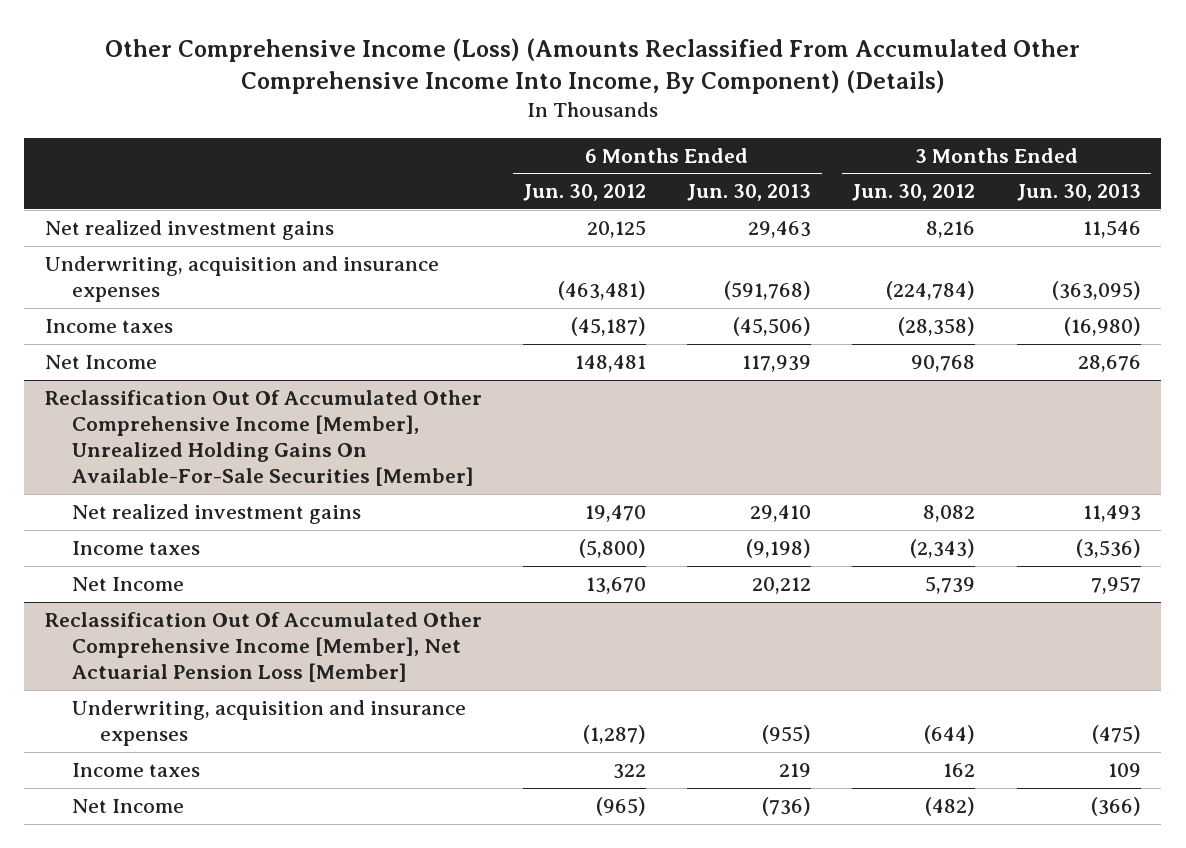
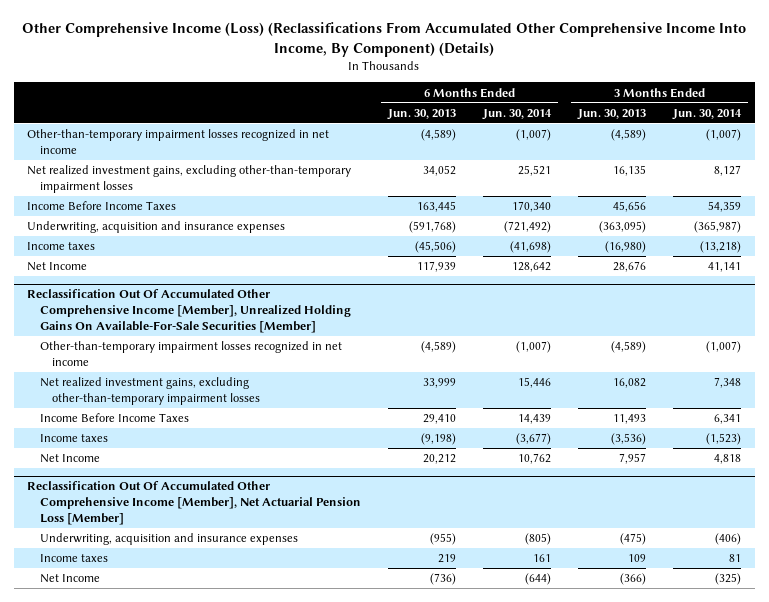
- Other Comprehensive Income (Loss) (Amounts Reclassified From Accumulated Other Comprehensive Income Into Income, By Component) (Details)
+ Other Comprehensive Income (Loss) (Reclassifications From Accumulated Other Comprehensive Income Into Income, By Component) (Details)
- | 6 Months Ended Jun. 30, 2012 | 6 Months Ended Jun. 30, 2013 | 3 Months Ended Jun. 30, 2012 | 3 Months Ended Jun. 30, 2013
+ | 6 Months Ended Jun. 30, 2013 | 6 Months Ended Jun. 30, 2014 | 3 Months Ended Jun. 30, 2013 | 3 Months Ended Jun. 30, 2014
- Net realized investment gains | 20,125 | 29,463 | 8,216 | 11,546
+ Other-than-temporary impairment losses recognized in net income | (4,589) | (1,007) | (4,589) | (1,007)
+ Net realized investment gains, excluding other-than-temporary impairment losses | 34,052 | 25,521 | 16,135 | 8,127
+ Income Before Income Taxes | 163,445 | 170,340 | 45,656 | 54,359
@ Reclassification Out Of Accumulated Other Comprehensive Income [Member], Unrealized Holding Gains On Available-For-Sale Securities [Member]
- Net realized investment gains | 19,470 | 29,410 | 8,082 | 11,493
+ Other-than-temporary impairment losses recognized in net income | (4,589) | (1,007) | (4,589) | (1,007)
+ Net realized investment gains, excluding other-than-temporary impairment losses | 33,999 | 15,446 | 16,082 | 7,348
+ Income Before Income Taxes | 29,410 | 14,439 | 11,493 | 6,341

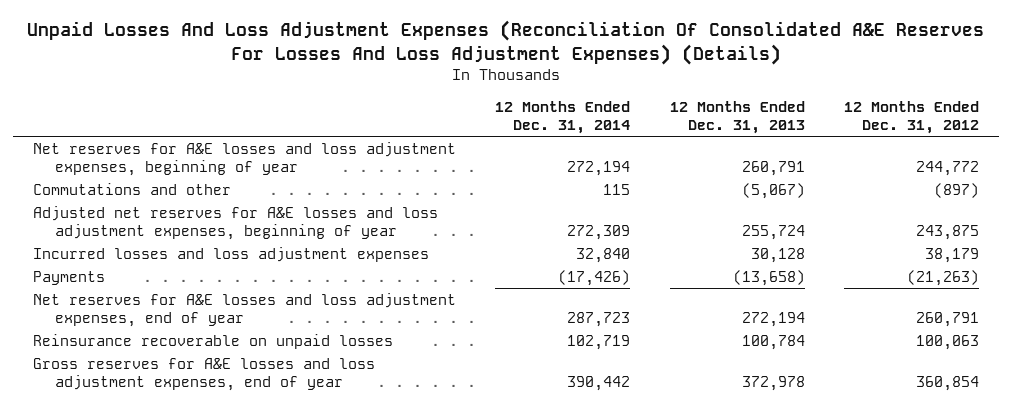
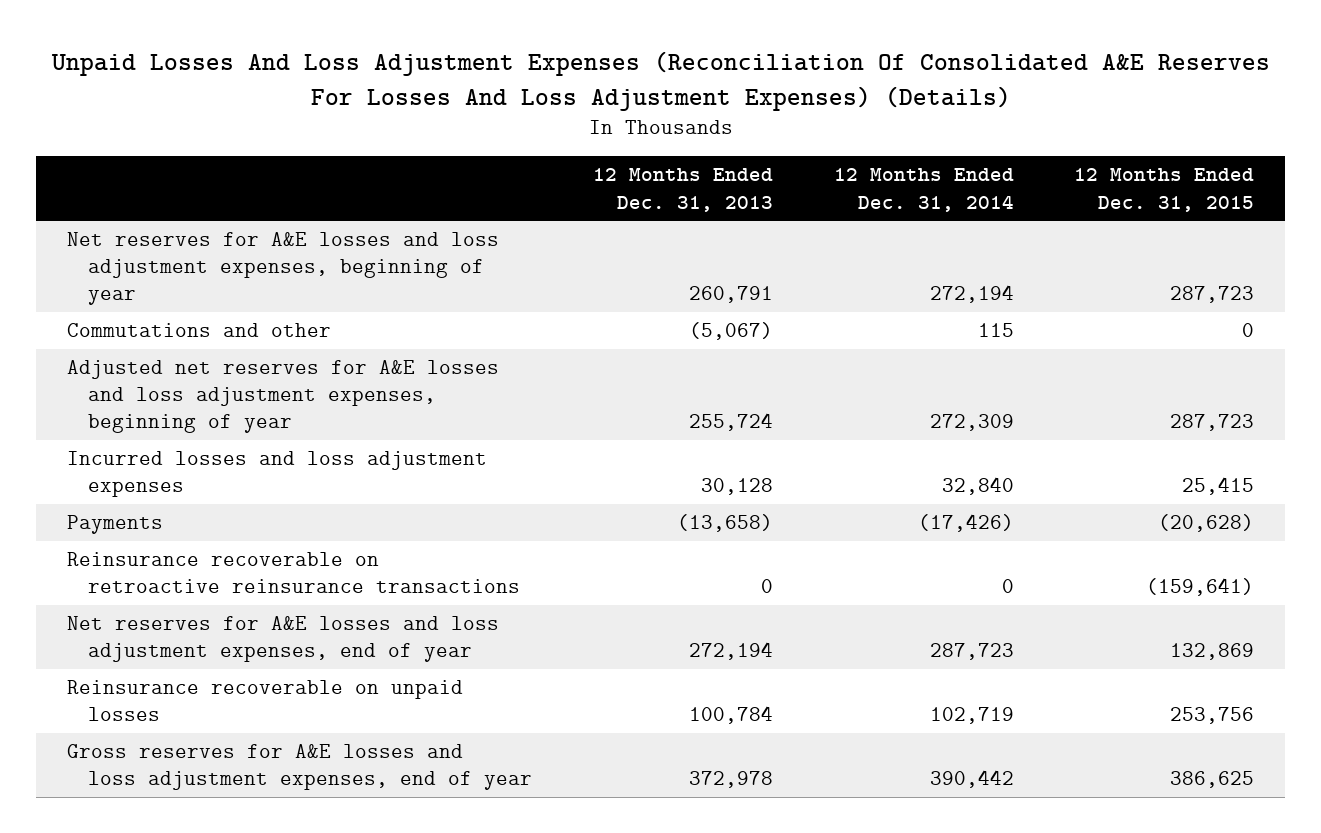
- | 12 Months Ended Dec. 31, 2014 | 12 Months Ended Dec. 31, 2013 | 12 Months Ended Dec. 31, 2012
+ | 12 Months Ended Dec. 31, 2013 | 12 Months Ended Dec. 31, 2014 | 12 Months Ended Dec. 31, 2015
+ Reinsurance recoverable on retroactive reinsurance transactions | 0 | 0 | (159,641)

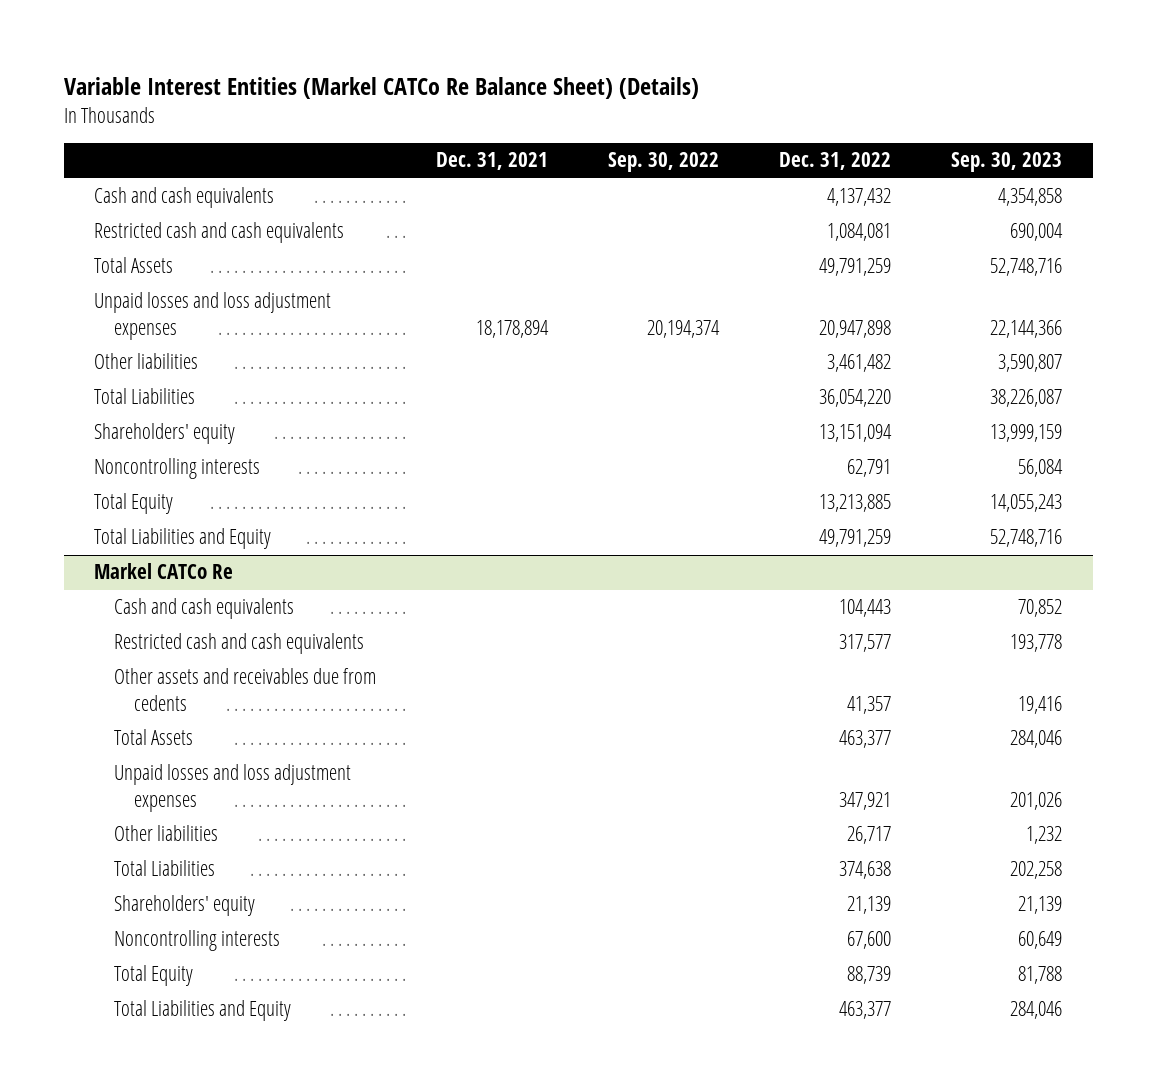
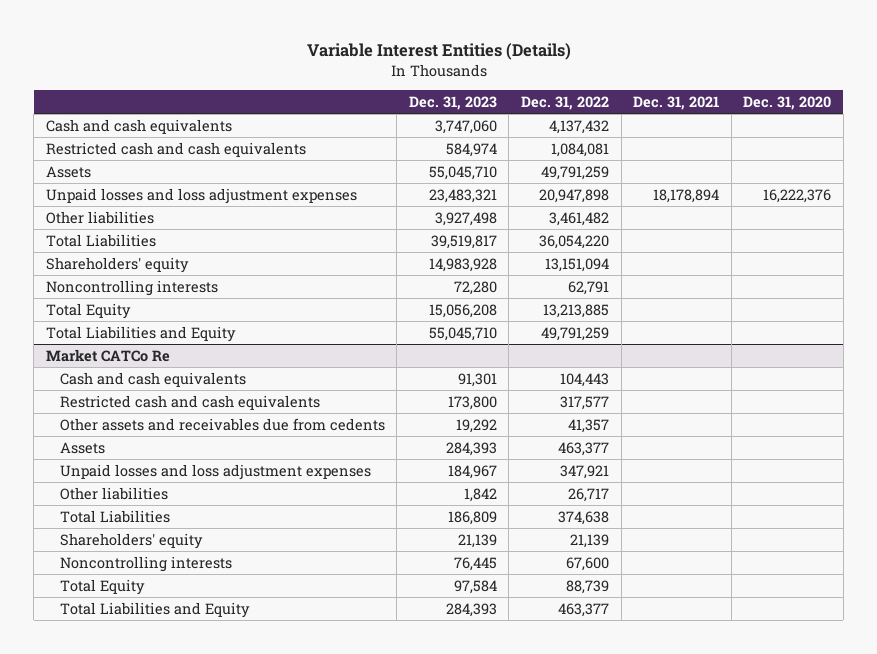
- Variable Interest Entities (Markel CATCo Re Balance Sheet) (Details)
+ Variable Interest Entities (Details)
- | Dec. 31, 2021 | Sep. 30, 2022 | Dec. 31, 2022 | Sep. 30, 2023
+ | Dec. 31, 2023 | Dec. 31, 2022 | Dec. 31, 2021 | Dec. 31, 2020
- Total Assets | | | 49,791,259 | 52,748,716
+ Assets | 55,045,710 | 49,791,259 | |
- Markel CATCo Re
+ Market CATCo Re
- Total Assets | | | 463,377 | 284,046
+ Assets | 284,393 | 463,377 | |

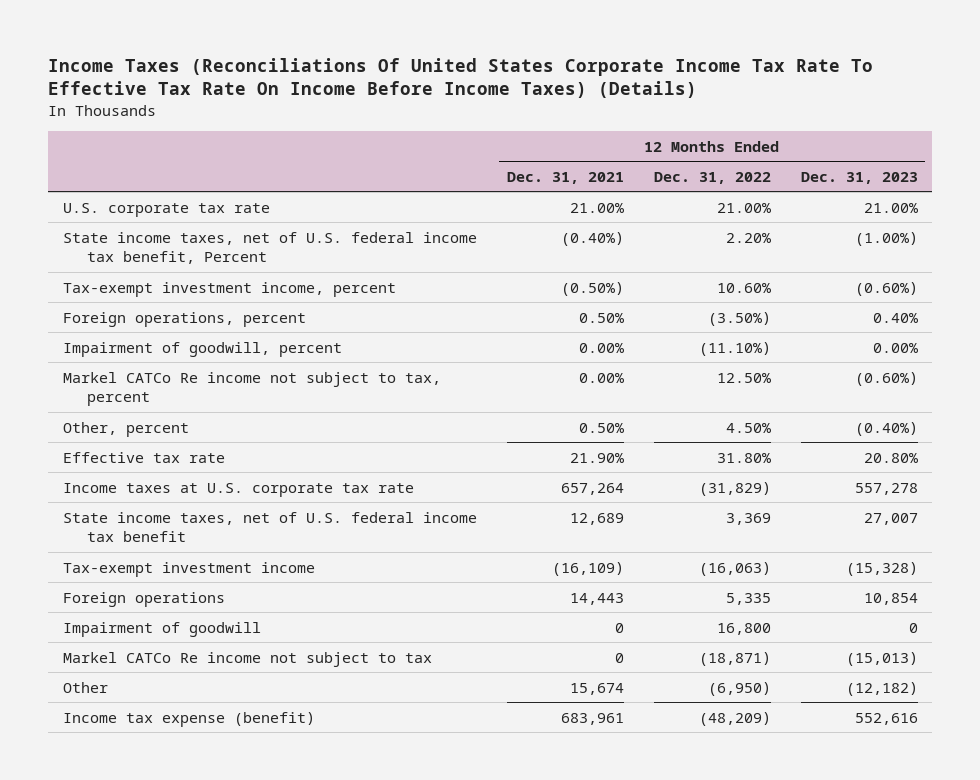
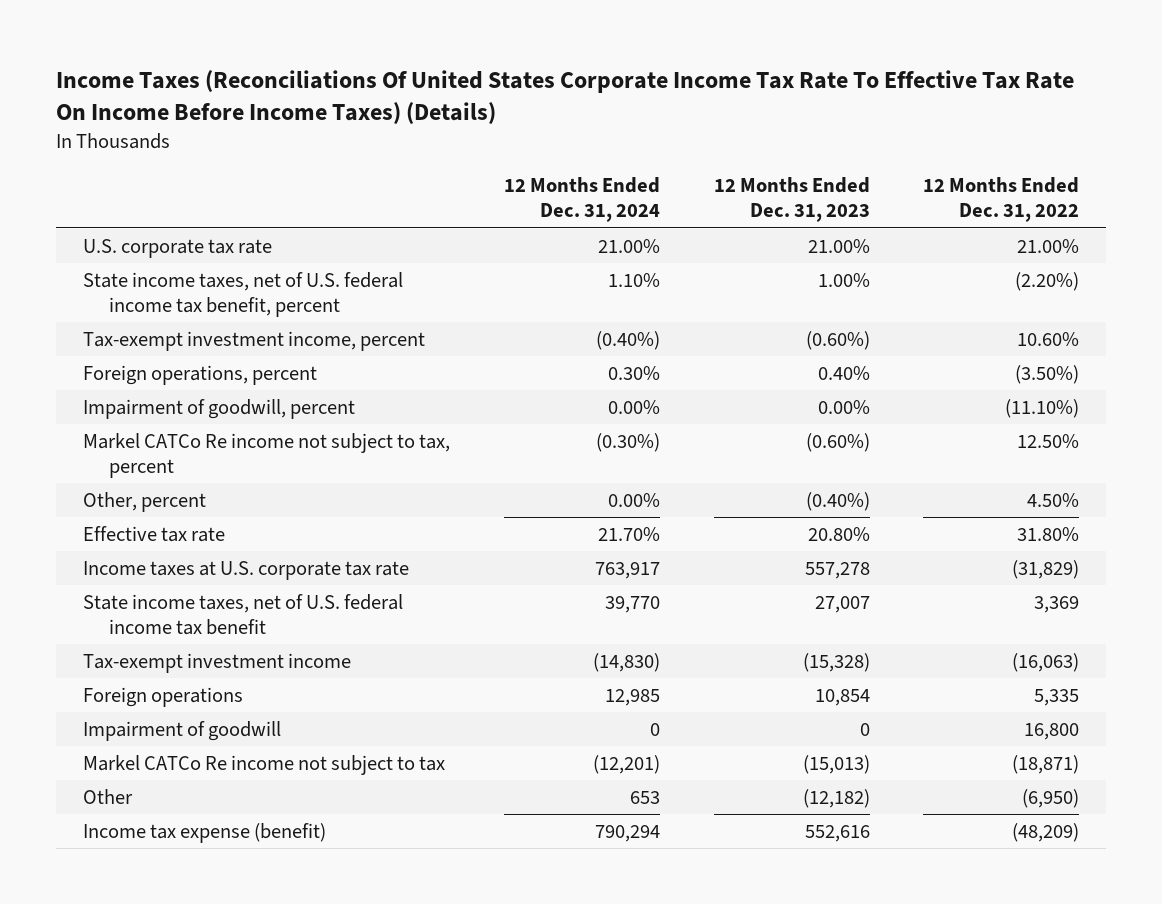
- | 12 Months Ended Dec. 31, 2021 | 12 Months Ended Dec. 31, 2022 | 12 Months Ended Dec. 31, 2023
+ | 12 Months Ended Dec. 31, 2024 | 12 Months Ended Dec. 31, 2023 | 12 Months Ended Dec. 31, 2022
- State income taxes, net of U.S. federal income tax benefit, Percent | (0.40%) | 2.20% | (1.00%)
+ State income taxes, net of U.S. federal income tax benefit, percent | 1.10% | 1.00% | (2.20%)

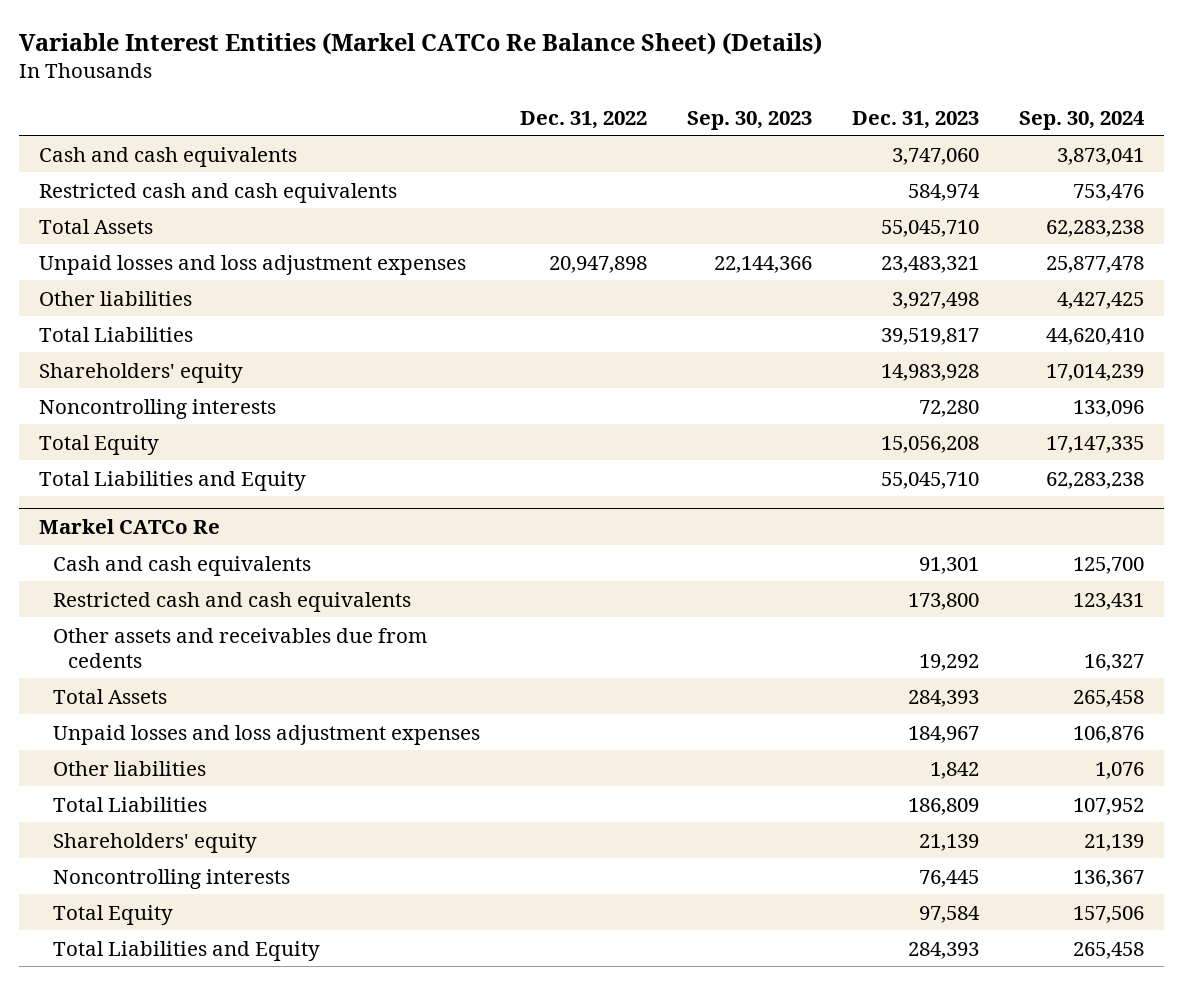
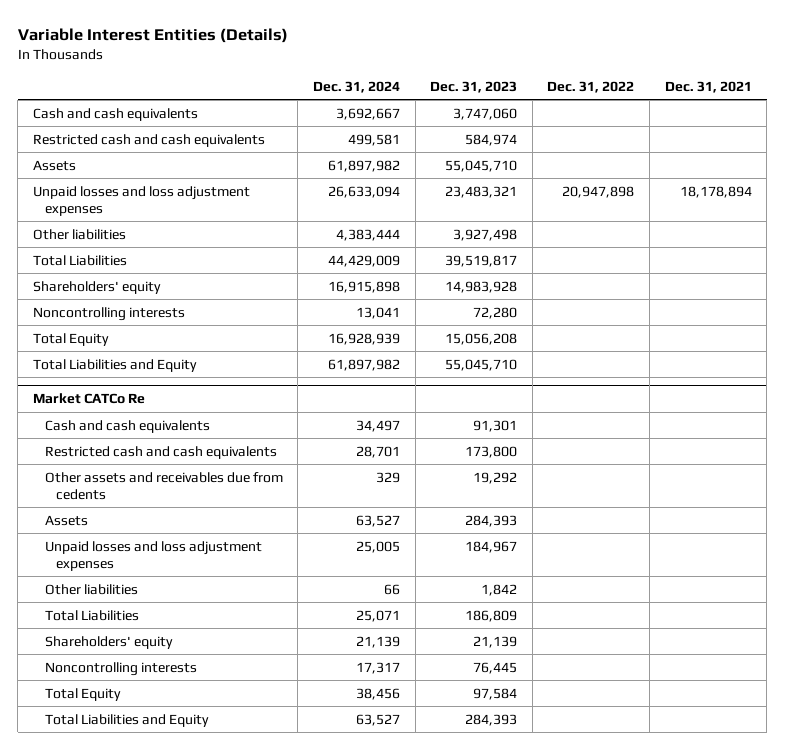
- Variable Interest Entities (Markel CATCo Re Balance Sheet) (Details)
+ Variable Interest Entities (Details)
- | Dec. 31, 2022 | Sep. 30, 2023 | Dec. 31, 2023 | Sep. 30, 2024
+ | Dec. 31, 2024 | Dec. 31, 2023 | Dec. 31, 2022 | Dec. 31, 2021
- Total Assets | | | 55,045,710 | 62,283,238
+ Assets | 61,897,982 | 55,045,710 | |
- Markel CATCo Re
+ Market CATCo Re
- Total Assets | | | 284,393 | 265,458
+ Assets | 63,527 | 284,393 | |

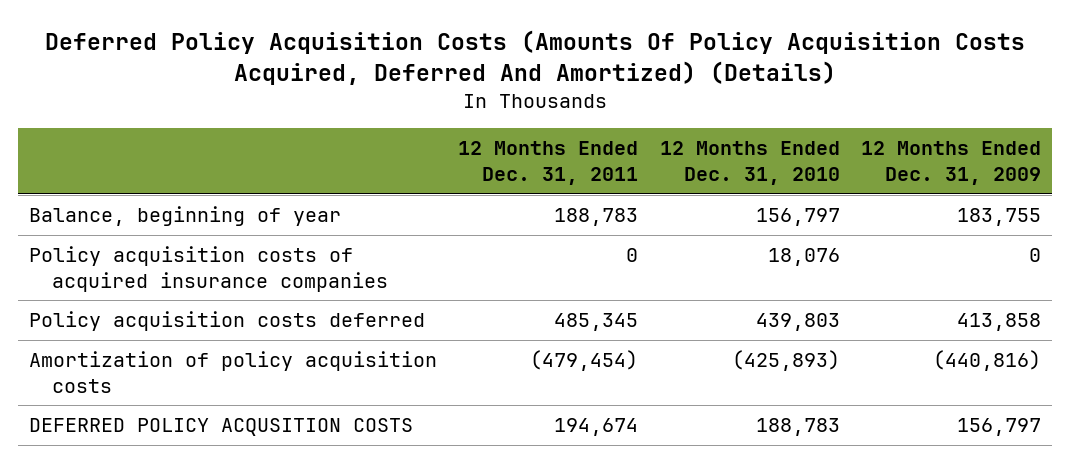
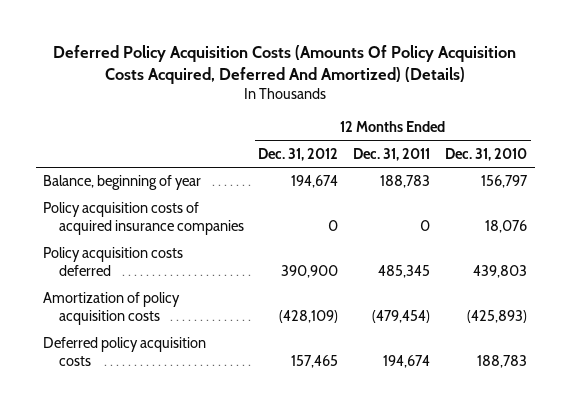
- | 12 Months Ended Dec. 31, 2011 | 12 Months Ended Dec. 31, 2010 | 12 Months Ended Dec. 31, 2009
+ | 12 Months Ended Dec. 31, 2012 | 12 Months Ended Dec. 31, 2011 | 12 Months Ended Dec. 31, 2010
- DEFERRED POLICY ACQUSITION COSTS | 194,674 | 188,783 | 156,797
+ Deferred policy acquisition costs | 157,465 | 194,674 | 188,783

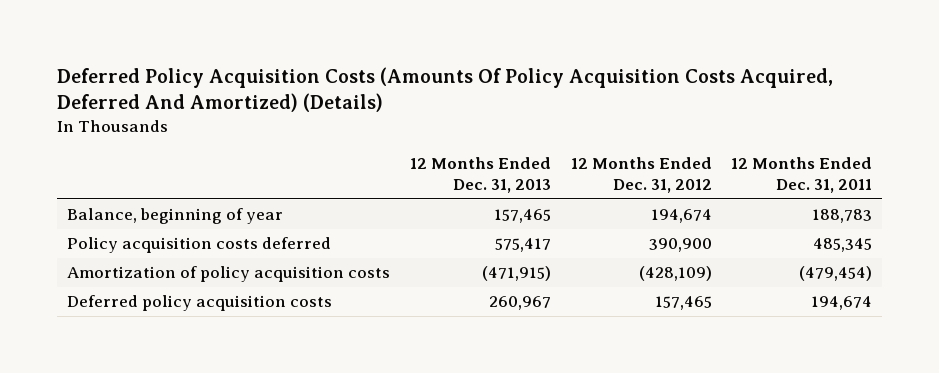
- | 12 Months Ended Dec. 31, 2012 | 12 Months Ended Dec. 31, 2011 | 12 Months Ended Dec. 31, 2010
+ | 12 Months Ended Dec. 31, 2013 | 12 Months Ended Dec. 31, 2012 | 12 Months Ended Dec. 31, 2011
- Policy acquisition costs of acquired insurance companies | 0 | 0 | 18,076

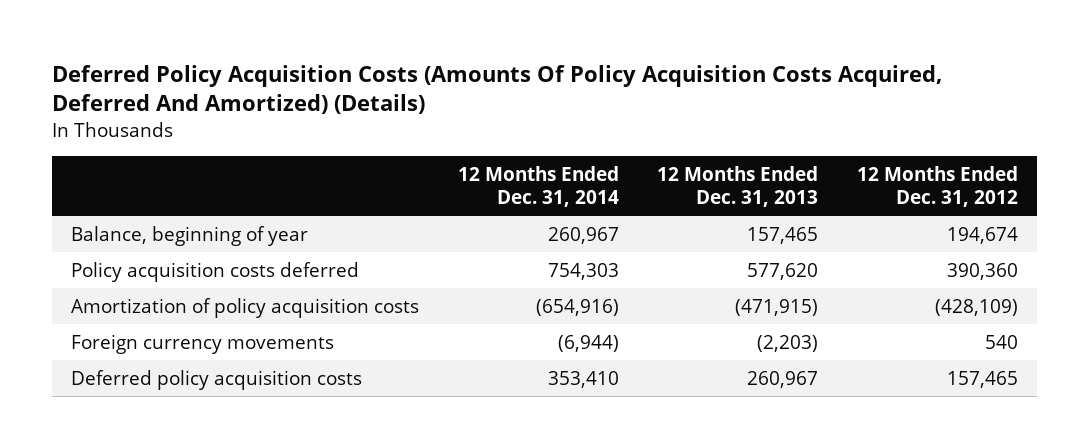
- | 12 Months Ended Dec. 31, 2013 | 12 Months Ended Dec. 31, 2012 | 12 Months Ended Dec. 31, 2011
+ | 12 Months Ended Dec. 31, 2014 | 12 Months Ended Dec. 31, 2013 | 12 Months Ended Dec. 31, 2012
- Policy acquisition costs deferred | 575,417 | 390,900 | 485,345
+ Policy acquisition costs deferred | 754,303 | 577,620 | 390,360
+ Foreign currency movements | (6,944) | (2,203) | 540

